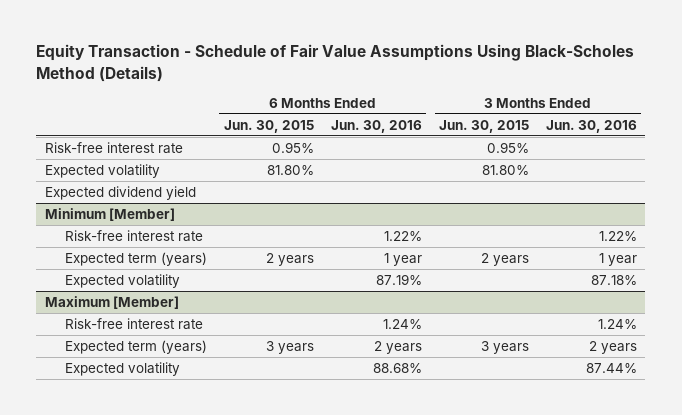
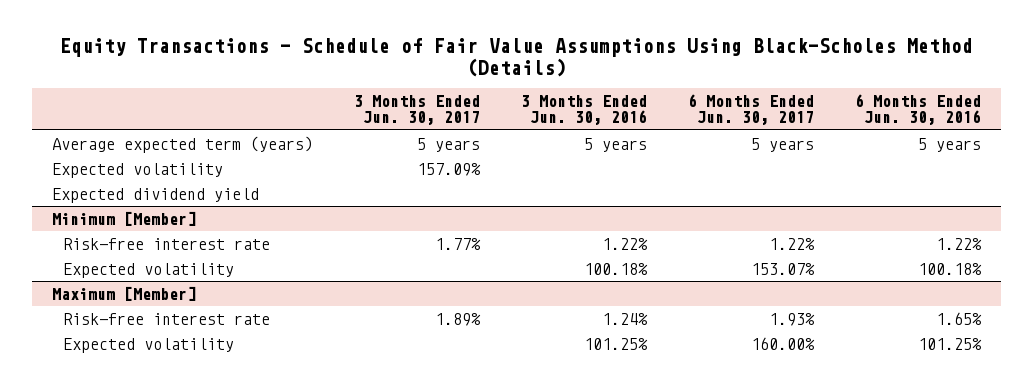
- Equity Transaction - Schedule of Fair Value Assumptions Using Black-Scholes Method (Details)
+ Equity Transactions - Schedule of Fair Value Assumptions Using Black-Scholes Method (Details)
- | 6 Months Ended Jun. 30, 2015 | 6 Months Ended Jun. 30, 2016 | 3 Months Ended Jun. 30, 2015 | 3 Months Ended Jun. 30, 2016
+ | 3 Months Ended Jun. 30, 2017 | 3 Months Ended Jun. 30, 2016 | 6 Months Ended Jun. 30, 2017 | 6 Months Ended Jun. 30, 2016
- Risk-free interest rate | 0.95% | | 0.95% |
+ Average expected term (years) | 5 years | 5 years | 5 years | 5 years
@ Minimum [Member]
- Expected term (years) | 2 years | 1 year | 2 years | 1 year
- Expected volatility | | 87.19% | | 87.18%
+ Expected volatility | | 100.18% | 153.07% | 100.18%
@ Maximum [Member]
- Risk-free interest rate | | 1.24% | | 1.24%
- Expected term (years) | 3 years | 2 years | 3 years | 2 years
- Expected volatility | | 88.68% | | 87.44%
+ Risk-free interest rate | 1.89% | 1.24% | 1.93% | 1.65%
+ Expected volatility | | 101.25% | 160.00% | 101.25%

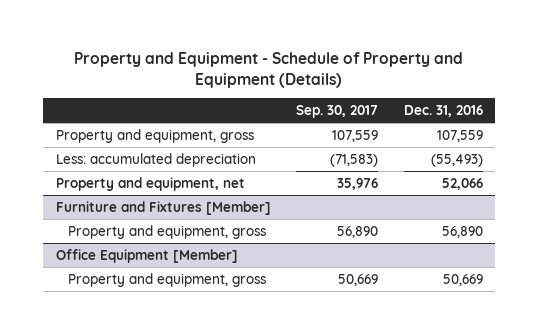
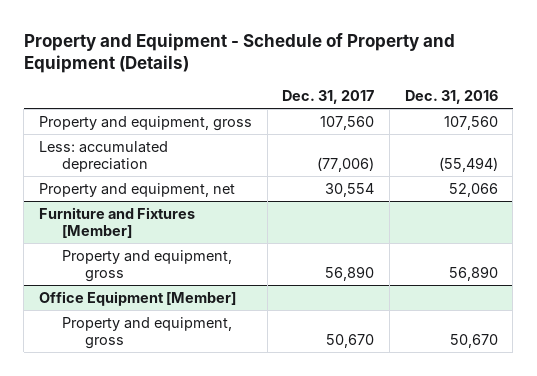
- | Sep. 30, 2017 | Dec. 31, 2016
+ | Dec. 31, 2017 | Dec. 31, 2016
- Property and equipment, gross | 107,559 | 107,559
- Less: accumulated depreciation | (71,583) | (55,493)
+ Property and equipment, gross | 107,560 | 107,560
+ Less: accumulated depreciation | (77,006) | (55,494)
@ Office Equipment [Member]
- Property and equipment, gross | 50,669 | 50,669
+ Property and equipment, gross | 50,670 | 50,670

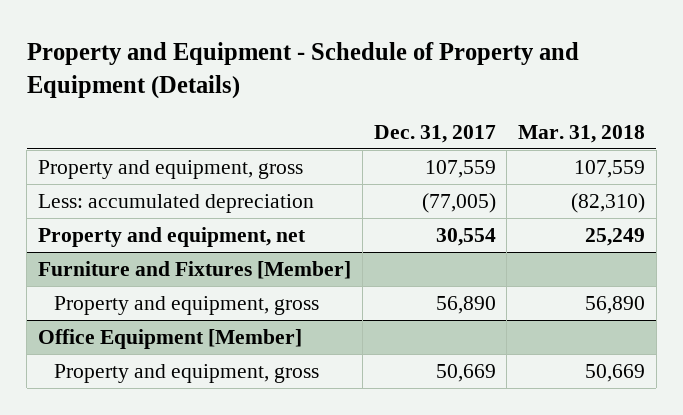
- | Dec. 31, 2017 | Dec. 31, 2016
+ | Dec. 31, 2017 | Mar. 31, 2018
- Property and equipment, gross | 107,560 | 107,560
- Less: accumulated depreciation | (77,006) | (55,494)
+ Property and equipment, gross | 107,559 | 107,559
+ Less: accumulated depreciation | (77,005) | (82,310)
@ Office Equipment [Member]
- Property and equipment, gross | 50,670 | 50,670
+ Property and equipment, gross | 50,669 | 50,669

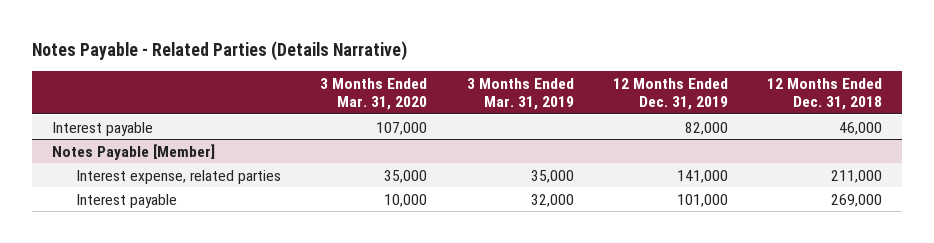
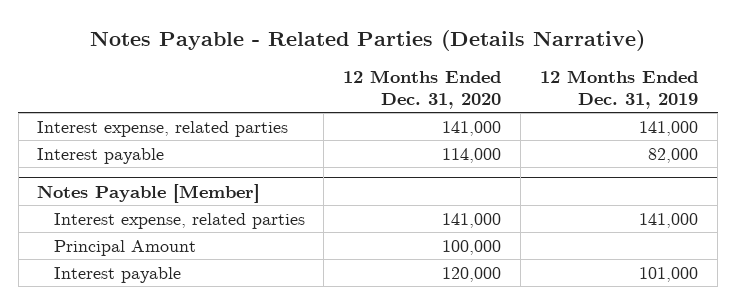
- | 3 Months Ended Mar. 31, 2020 | 3 Months Ended Mar. 31, 2019 | 12 Months Ended Dec. 31, 2019 | 12 Months Ended Dec. 31, 2018
+ | 12 Months Ended Dec. 31, 2020 | 12 Months Ended Dec. 31, 2019
+ Interest expense, related parties | 141,000 | 141,000
@ Notes Payable [Member]
+ Principal Amount | 100,000 |

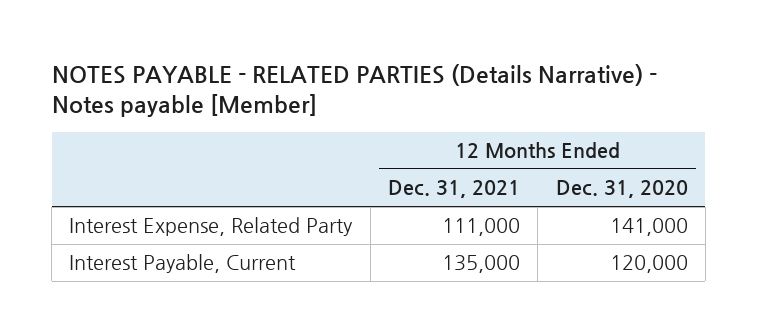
- Notes Payable - Related Parties (Details Narrative)
+ NOTES PAYABLE - RELATED PARTIES (Details Narrative) - Notes payable [Member]
- | 12 Months Ended Dec. 31, 2020 | 12 Months Ended Dec. 31, 2019
+ | 12 Months Ended Dec. 31, 2021 | 12 Months Ended Dec. 31, 2020
- Interest expense, related parties | 141,000 | 141,000
- Interest payable | 114,000 | 82,000
- Notes Payable [Member]
- Interest expense, related parties | 141,000 | 141,000
- Principal Amount | 100,000 |
- Interest payable | 120,000 | 101,000
+ Interest Expense, Related Party | 111,000 | 141,000
+ Interest Payable, Current | 135,000 | 120,000

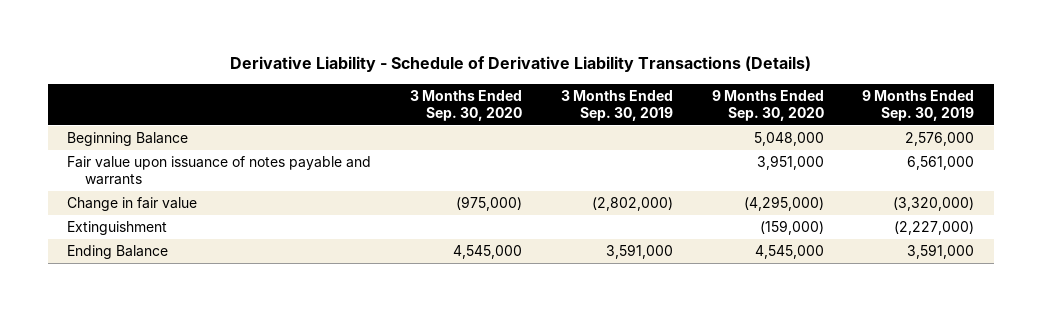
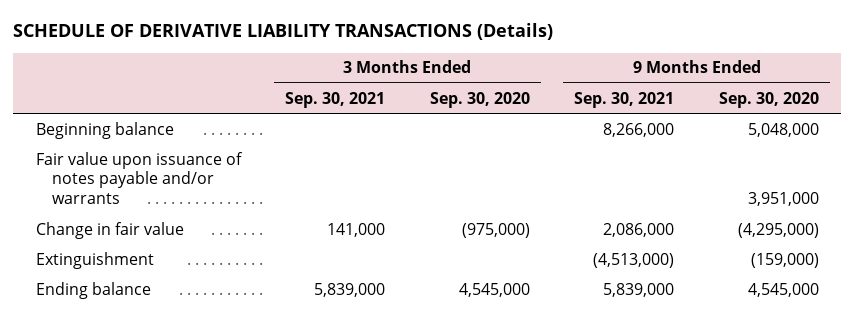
- Derivative Liability - Schedule of Derivative Liability Transactions (Details)
+ SCHEDULE OF DERIVATIVE LIABILITY TRANSACTIONS (Details)
- | 3 Months Ended Sep. 30, 2020 | 3 Months Ended Sep. 30, 2019 | 9 Months Ended Sep. 30, 2020 | 9 Months Ended Sep. 30, 2019
+ | 3 Months Ended Sep. 30, 2021 | 3 Months Ended Sep. 30, 2020 | 9 Months Ended Sep. 30, 2021 | 9 Months Ended Sep. 30, 2020
- Beginning Balance | | | 5,048,000 | 2,576,000
- Fair value upon issuance of notes payable and warrants | | | 3,951,000 | 6,561,000
+ Beginning balance | | | 8,266,000 | 5,048,000
+ Fair value upon issuance of notes payable and/or warrants | | | | 3,951,000
- Ending Balance | 4,545,000 | 3,591,000 | 4,545,000 | 3,591,000
+ Ending balance | 5,839,000 | 4,545,000 | 5,839,000 | 4,545,000

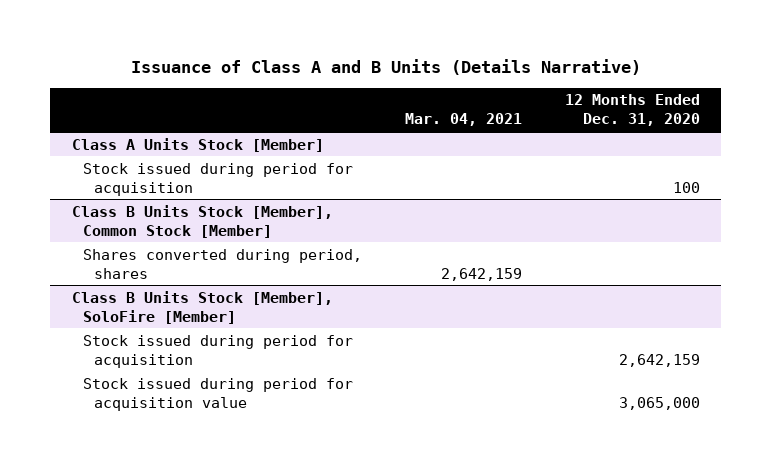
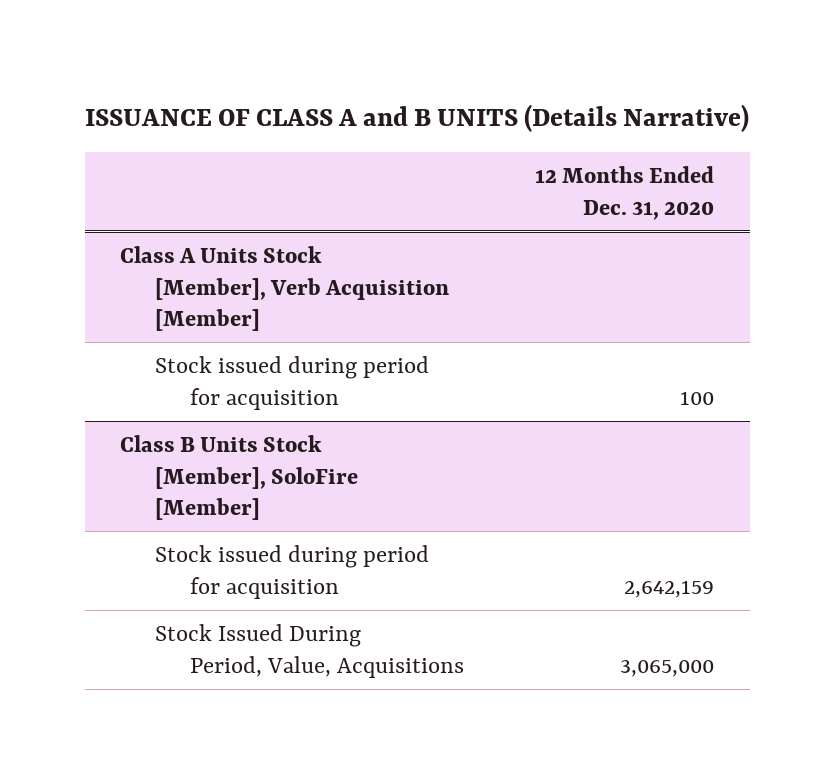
- Issuance of Class A and B Units (Details Narrative)
+ ISSUANCE OF CLASS A and B UNITS (Details Narrative)
- | Mar. 04, 2021 | 12 Months Ended Dec. 31, 2020
+ | 12 Months Ended Dec. 31, 2020
- Class A Units Stock [Member]
+ Class A Units Stock [Member], Verb Acquisition [Member]
- Class B Units Stock [Member], Common Stock [Member]
- Shares converted during period, shares | 2,642,159 |
@ Class B Units Stock [Member], SoloFire [Member]
- Stock issued during period for acquisition value | | 3,065,000
+ Stock Issued During Period, Value, Acquisitions | 3,065,000

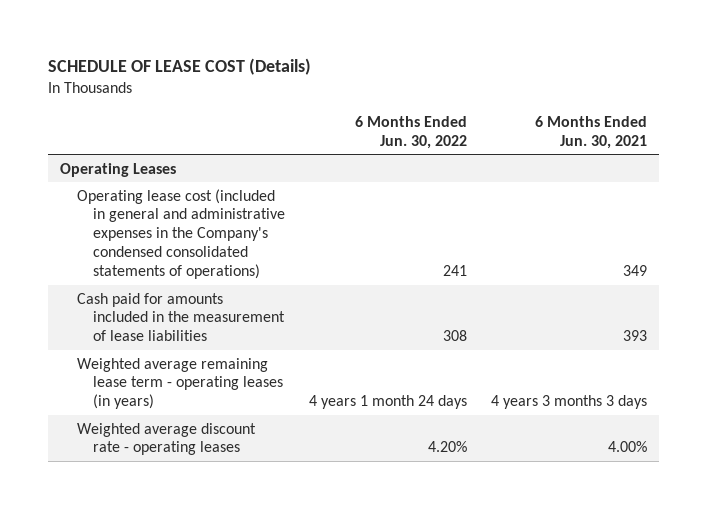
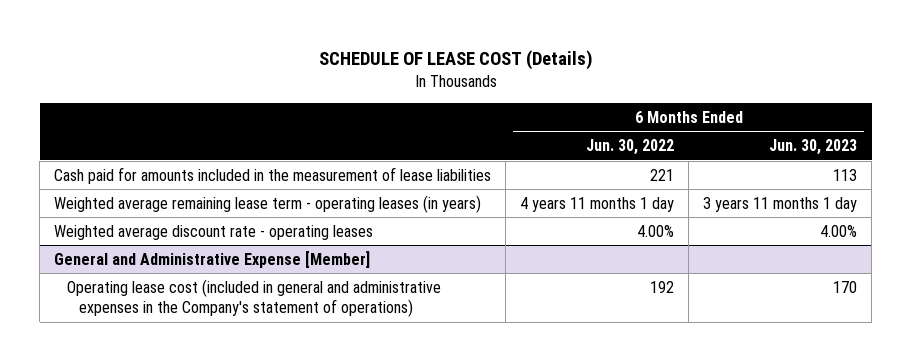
- | 6 Months Ended Jun. 30, 2022 | 6 Months Ended Jun. 30, 2021
+ | 6 Months Ended Jun. 30, 2022 | 6 Months Ended Jun. 30, 2023
- Operating Leases
- Operating lease cost (included in general and administrative expenses in the Company's condensed consolidated statements of operations) | 241 | 349
- Cash paid for amounts included in the measurement of lease liabilities | 308 | 393
- Weighted average remaining lease term - operating leases (in years) | 4 years 1 month 24 days | 4 years 3 months 3 days
- Weighted average discount rate - operating leases | 4.20% | 4.00%
+ Cash paid for amounts included in the measurement of lease liabilities | 221 | 113
+ Weighted average remaining lease term - operating leases (in years) | 4 years 11 months 1 day | 3 years 11 months 1 day
+ Weighted average discount rate - operating leases | 4.00% | 4.00%
+ General and Administrative Expense [Member]
+ Operating lease cost (included in general and administrative expenses in the Company's statement of operations) | 192 | 170

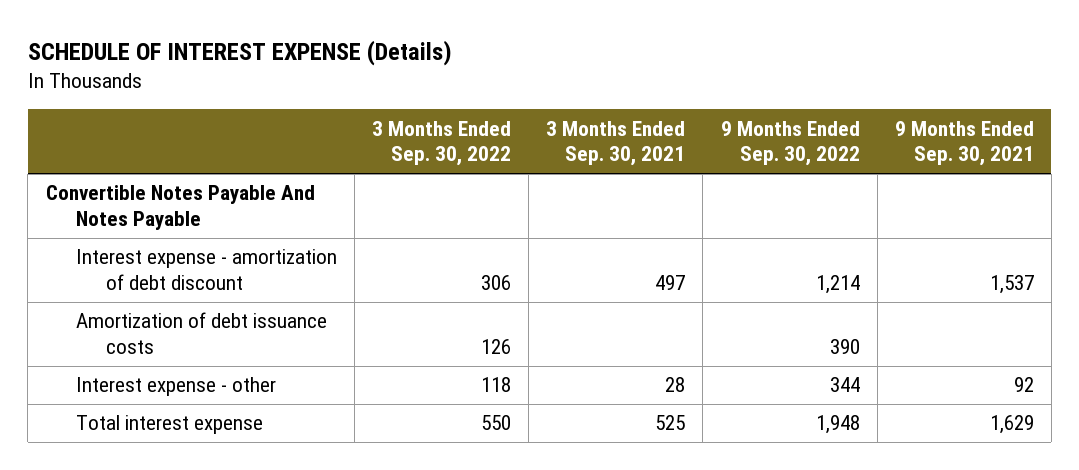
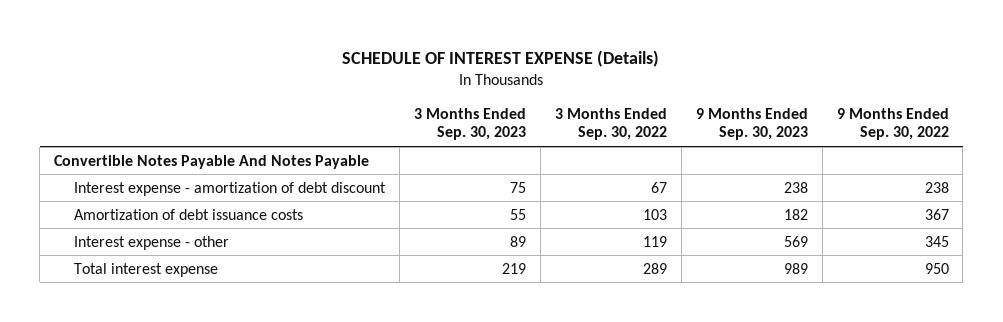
- | 3 Months Ended Sep. 30, 2022 | 3 Months Ended Sep. 30, 2021 | 9 Months Ended Sep. 30, 2022 | 9 Months Ended Sep. 30, 2021
+ | 3 Months Ended Sep. 30, 2023 | 3 Months Ended Sep. 30, 2022 | 9 Months Ended Sep. 30, 2023 | 9 Months Ended Sep. 30, 2022
- Interest expense - amortization of debt discount | 306 | 497 | 1,214 | 1,537
- Amortization of debt issuance costs | 126 | | 390 |
- Interest expense - other | 118 | 28 | 344 | 92
- Total interest expense | 550 | 525 | 1,948 | 1,629
+ Interest expense - amortization of debt discount | 75 | 67 | 238 | 238
+ Amortization of debt issuance costs | 55 | 103 | 182 | 367
+ Interest expense - other | 89 | 119 | 569 | 345
+ Total interest expense | 219 | 289 | 989 | 950

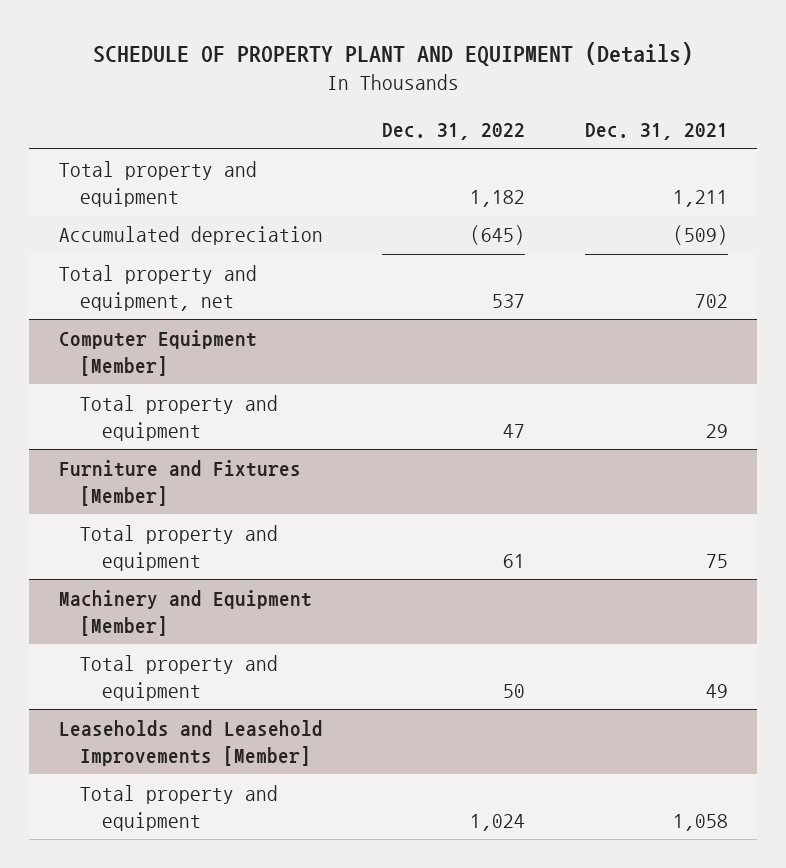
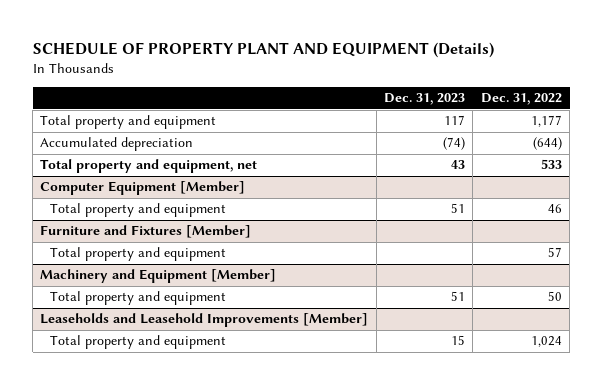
- | Dec. 31, 2022 | Dec. 31, 2021
+ | Dec. 31, 2023 | Dec. 31, 2022
- Total property and equipment | 1,182 | 1,211
- Accumulated depreciation | (645) | (509)
- Total property and equipment, net | 537 | 702
+ Total property and equipment | 117 | 1,177
+ Accumulated depreciation | (74) | (644)
+ Total property and equipment, net | 43 | 533
@ Computer Equipment [Member]
- Total property and equipment | 47 | 29
+ Total property and equipment | 51 | 46
@ Furniture and Fixtures [Member]
- Total property and equipment | 61 | 75
+ Total property and equipment | | 57

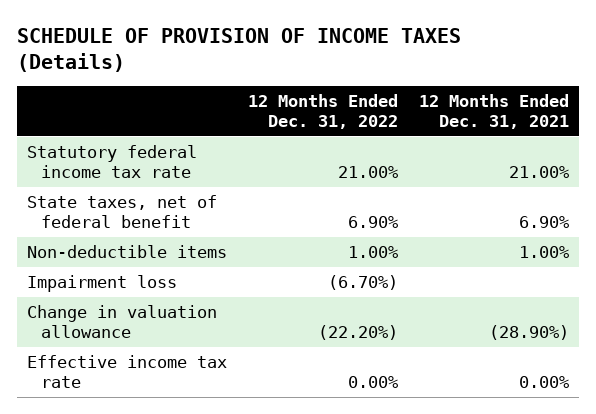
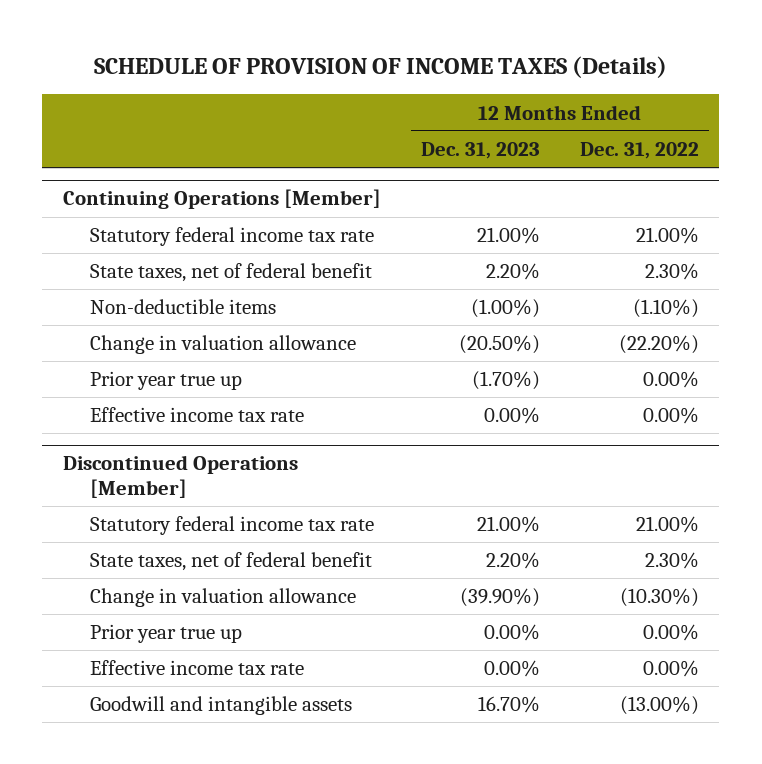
- | 12 Months Ended Dec. 31, 2022 | 12 Months Ended Dec. 31, 2021
+ | 12 Months Ended Dec. 31, 2023 | 12 Months Ended Dec. 31, 2022
+ Continuing Operations [Member]
- State taxes, net of federal benefit | 6.90% | 6.90%
- Non-deductible items | 1.00% | 1.00%
- Impairment loss | (6.70%) |
+ State taxes, net of federal benefit | 2.20% | 2.30%
+ Non-deductible items | (1.00%) | (1.10%)
+ Prior year true up | (1.70%) | 0.00%
+ Discontinued Operations [Member]
+ Statutory federal income tax rate | 21.00% | 21.00%
+ State taxes, net of federal benefit | 2.20% | 2.30%
+ Change in valuation allowance | (39.90%) | (10.30%)
+ Prior year true up | 0.00% | 0.00%
+ Effective income tax rate | 0.00% | 0.00%
+ Goodwill and intangible assets | 16.70% | (13.00%)

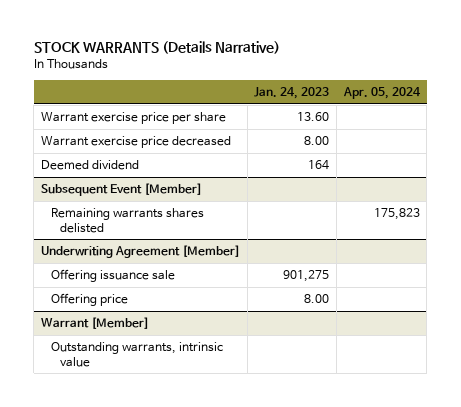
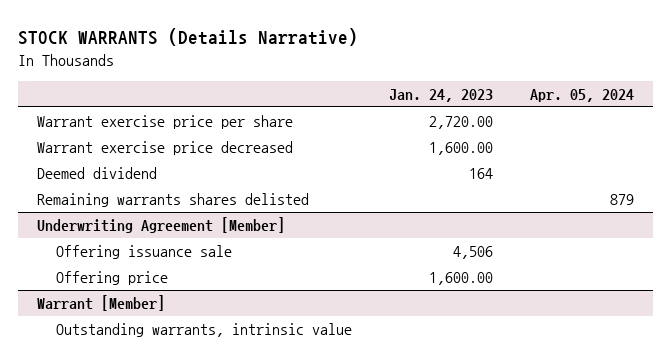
- Warrant exercise price per share | 13.60 |
- Warrant exercise price decreased | 8.00 |
+ Warrant exercise price per share | 2,720.00 |
+ Warrant exercise price decreased | 1,600.00 |
- Subsequent Event [Member]
- Remaining warrants shares delisted | | 175,823
+ Remaining warrants shares delisted | | 879
@ Underwriting Agreement [Member]
- Offering issuance sale | 901,275 |
- Offering price | 8.00 |
+ Offering issuance sale | 4,506 |
+ Offering price | 1,600.00 |

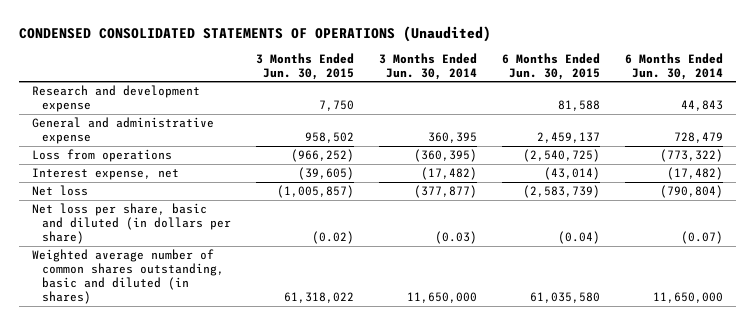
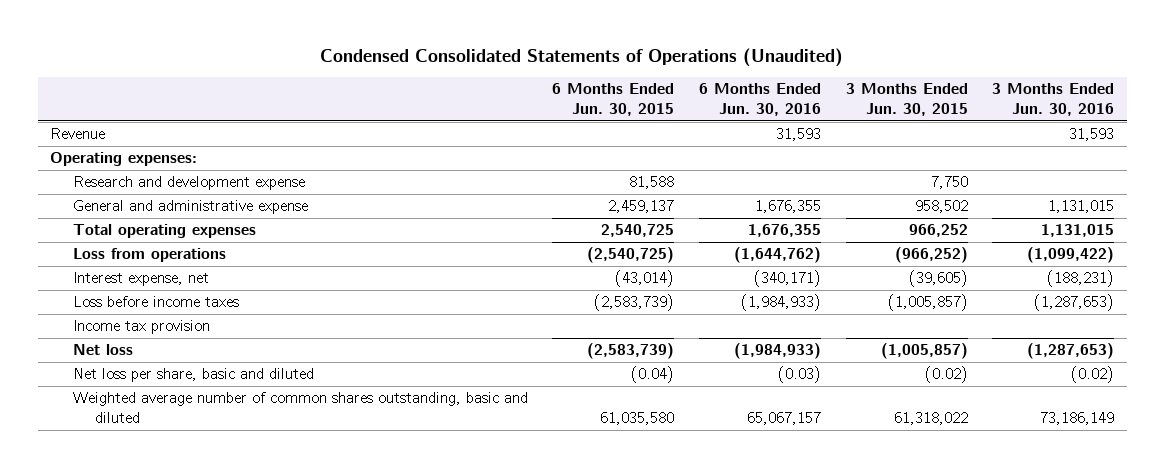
- CONDENSED CONSOLIDATED STATEMENTS OF OPERATIONS (Unaudited)
+ Condensed Consolidated Statements of Operations (Unaudited)
- | 3 Months Ended Jun. 30, 2015 | 3 Months Ended Jun. 30, 2014 | 6 Months Ended Jun. 30, 2015 | 6 Months Ended Jun. 30, 2014
+ | 6 Months Ended Jun. 30, 2015 | 6 Months Ended Jun. 30, 2016 | 3 Months Ended Jun. 30, 2015 | 3 Months Ended Jun. 30, 2016
+ Revenue | | 31,593 | | 31,593
+ Operating expenses:
+ Total operating expenses | 2,540,725 | 1,676,355 | 966,252 | 1,131,015
+ Loss before income taxes | (2,583,739) | (1,984,933) | (1,005,857) | (1,287,653)
+ Income tax provision
- Net loss per share, basic and diluted (in dollars per share) | (0.02) | (0.03) | (0.04) | (0.07)
- Weighted average number of common shares outstanding, basic and diluted (in shares) | 61,318,022 | 11,650,000 | 61,035,580 | 11,650,000
+ Net loss per share, basic and diluted | (0.04) | (0.03) | (0.02) | (0.02)
+ Weighted average number of common shares outstanding, basic and diluted | 61,035,580 | 65,067,157 | 61,318,022 | 73,186,149

